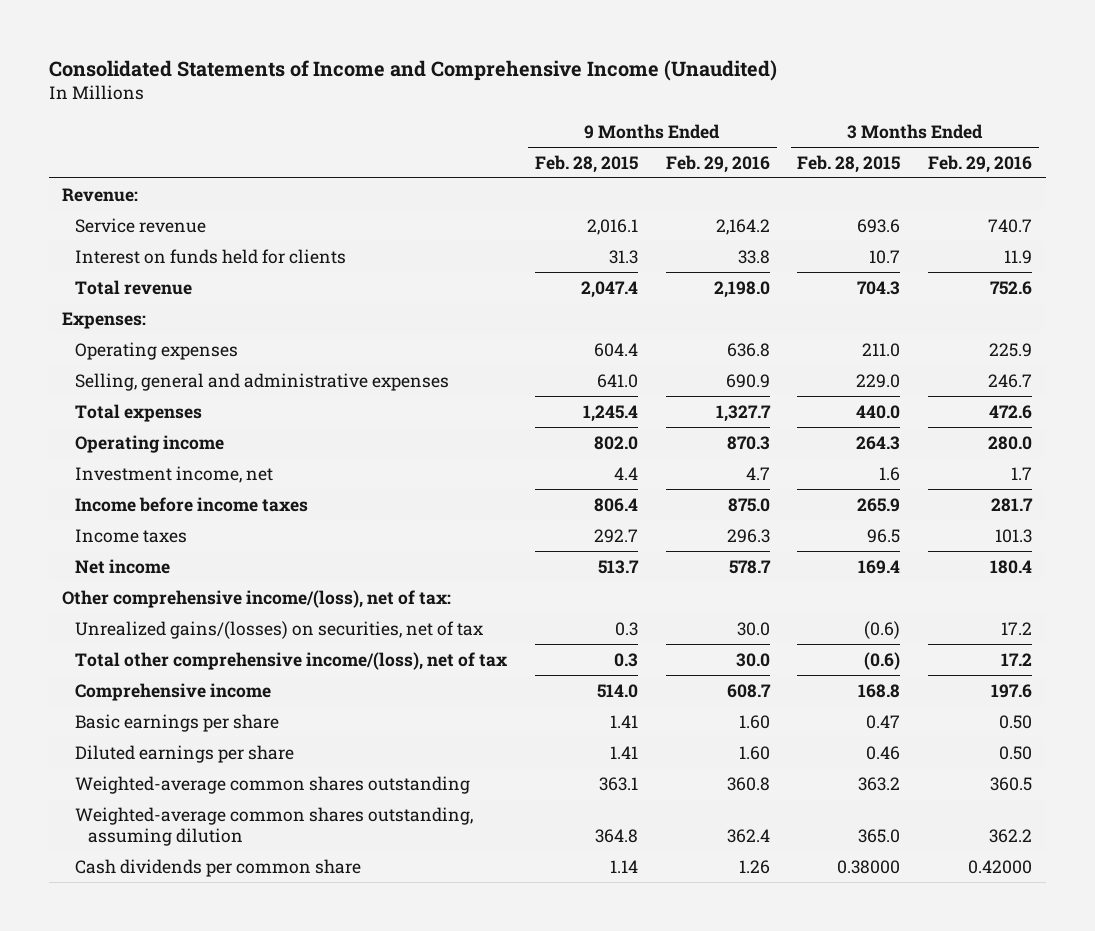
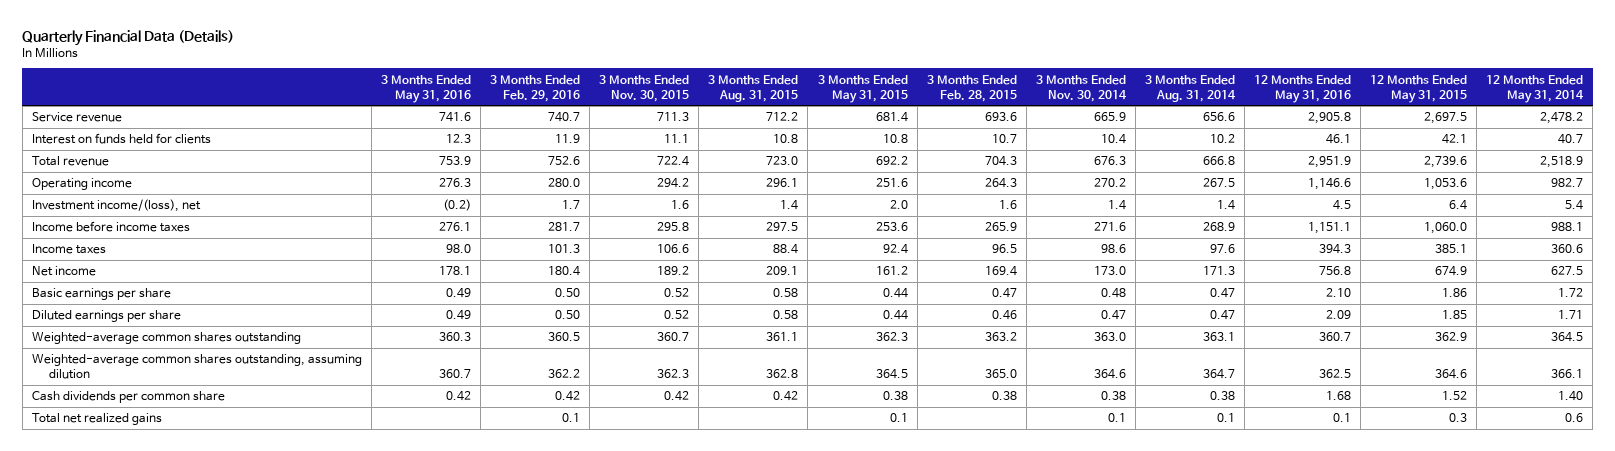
- Consolidated Statements of Income and Comprehensive Income (Unaudited)
+ Quarterly Financial Data (Details)
- | 9 Months Ended Feb. 28, 2015 | 9 Months Ended Feb. 29, 2016 | 3 Months Ended Feb. 28, 2015 | 3 Months Ended Feb. 29, 2016
+ | 3 Months Ended May 31, 2016 | 3 Months Ended Feb. 29, 2016 | 3 Months Ended Nov. 30, 2015 | 3 Months Ended Aug. 31, 2015 | 3 Months Ended May 31, 2015 | 3 Months Ended Feb. 28, 2015 | 3 Months Ended Nov. 30, 2014 | 3 Months Ended Aug. 31, 2014 | 12 Months Ended May 31, 2016 | 12 Months Ended May 31, 2015 | 12 Months Ended May 31, 2014
- Revenue:
- Expenses:
- Operating expenses | 604.4 | 636.8 | 211.0 | 225.9
- Selling, general and administrative expenses | 641.0 | 690.9 | 229.0 | 246.7
- Total expenses | 1,245.4 | 1,327.7 | 440.0 | 472.6
- Investment income, net | 4.4 | 4.7 | 1.6 | 1.7
+ Investment income/(loss), net | (0.2) | 1.7 | 1.6 | 1.4 | 2.0 | 1.6 | 1.4 | 1.4 | 4.5 | 6.4 | 5.4
- Other comprehensive income/(loss), net of tax:
- Unrealized gains/(losses) on securities, net of tax | 0.3 | 30.0 | (0.6) | 17.2
- Total other comprehensive income/(loss), net of tax | 0.3 | 30.0 | (0.6) | 17.2
- Comprehensive income | 514.0 | 608.7 | 168.8 | 197.6
- Cash dividends per common share | 1.14 | 1.26 | 0.38000 | 0.42000
+ Cash dividends per common share | 0.42 | 0.42 | 0.42 | 0.42 | 0.38 | 0.38 | 0.38 | 0.38 | 1.68 | 1.52 | 1.40
+ Total net realized gains | | 0.1 | | | 0.1 | | 0.1 | 0.1 | 0.1 | 0.3 | 0.6

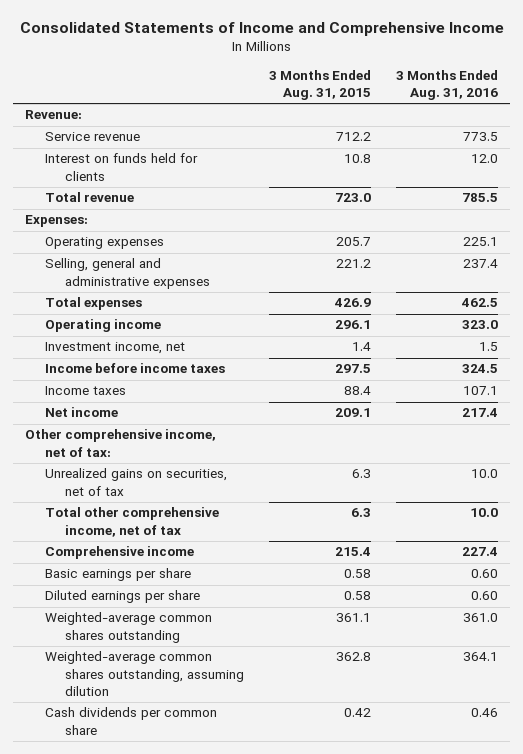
- Quarterly Financial Data (Details)
+ Consolidated Statements of Income and Comprehensive Income
- | 3 Months Ended May 31, 2016 | 3 Months Ended Feb. 29, 2016 | 3 Months Ended Nov. 30, 2015 | 3 Months Ended Aug. 31, 2015 | 3 Months Ended May 31, 2015 | 3 Months Ended Feb. 28, 2015 | 3 Months Ended Nov. 30, 2014 | 3 Months Ended Aug. 31, 2014 | 12 Months Ended May 31, 2016 | 12 Months Ended May 31, 2015 | 12 Months Ended May 31, 2014
+ | 3 Months Ended Aug. 31, 2015 | 3 Months Ended Aug. 31, 2016
+ Revenue:
+ Expenses:
+ Operating expenses | 205.7 | 225.1
+ Selling, general and administrative expenses | 221.2 | 237.4
+ Total expenses | 426.9 | 462.5
- Investment income/(loss), net | (0.2) | 1.7 | 1.6 | 1.4 | 2.0 | 1.6 | 1.4 | 1.4 | 4.5 | 6.4 | 5.4
+ Investment income, net | 1.4 | 1.5
+ Other comprehensive income, net of tax:
+ Unrealized gains on securities, net of tax | 6.3 | 10.0
+ Total other comprehensive income, net of tax | 6.3 | 10.0
+ Comprehensive income | 215.4 | 227.4
- Total net realized gains | | 0.1 | | | 0.1 | | 0.1 | 0.1 | 0.1 | 0.3 | 0.6

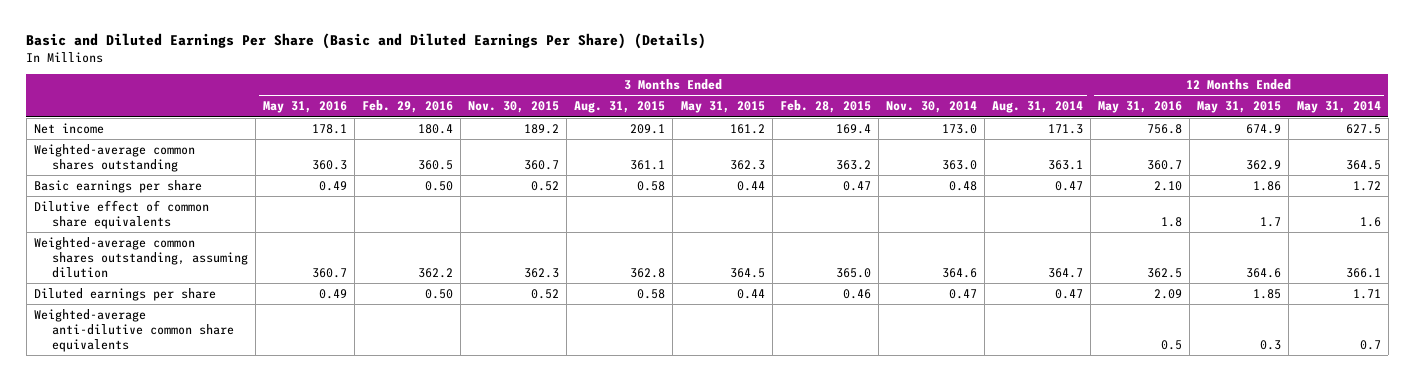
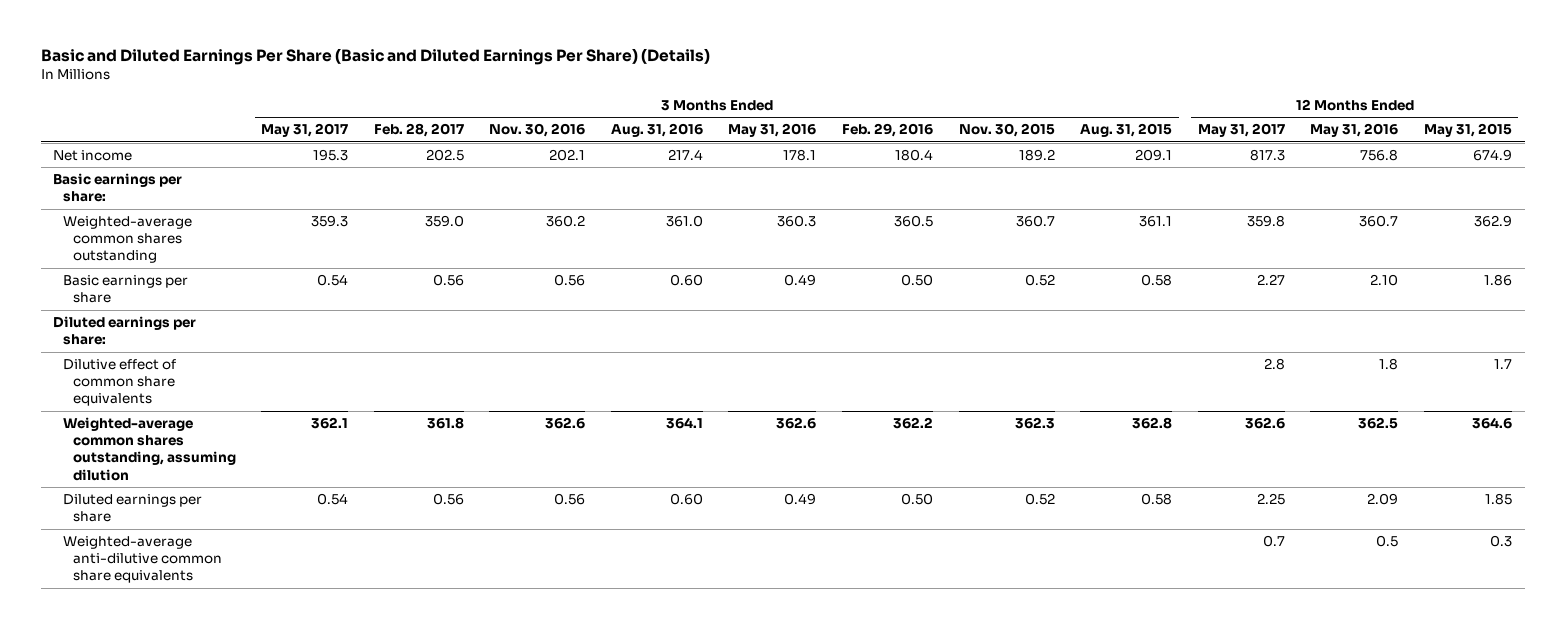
- | 3 Months Ended May 31, 2016 | 3 Months Ended Feb. 29, 2016 | 3 Months Ended Nov. 30, 2015 | 3 Months Ended Aug. 31, 2015 | 3 Months Ended May 31, 2015 | 3 Months Ended Feb. 28, 2015 | 3 Months Ended Nov. 30, 2014 | 3 Months Ended Aug. 31, 2014 | 12 Months Ended May 31, 2016 | 12 Months Ended May 31, 2015 | 12 Months Ended May 31, 2014
+ | 3 Months Ended May 31, 2017 | 3 Months Ended Feb. 28, 2017 | 3 Months Ended Nov. 30, 2016 | 3 Months Ended Aug. 31, 2016 | 3 Months Ended May 31, 2016 | 3 Months Ended Feb. 29, 2016 | 3 Months Ended Nov. 30, 2015 | 3 Months Ended Aug. 31, 2015 | 12 Months Ended May 31, 2017 | 12 Months Ended May 31, 2016 | 12 Months Ended May 31, 2015
+ Basic earnings per share:
+ Diluted earnings per share:
- Weighted-average common shares outstanding, assuming dilution | 360.7 | 362.2 | 362.3 | 362.8 | 364.5 | 365.0 | 364.6 | 364.7 | 362.5 | 364.6 | 366.1
+ Weighted-average common shares outstanding, assuming dilution | 362.1 | 361.8 | 362.6 | 364.1 | 362.6 | 362.2 | 362.3 | 362.8 | 362.6 | 362.5 | 364.6

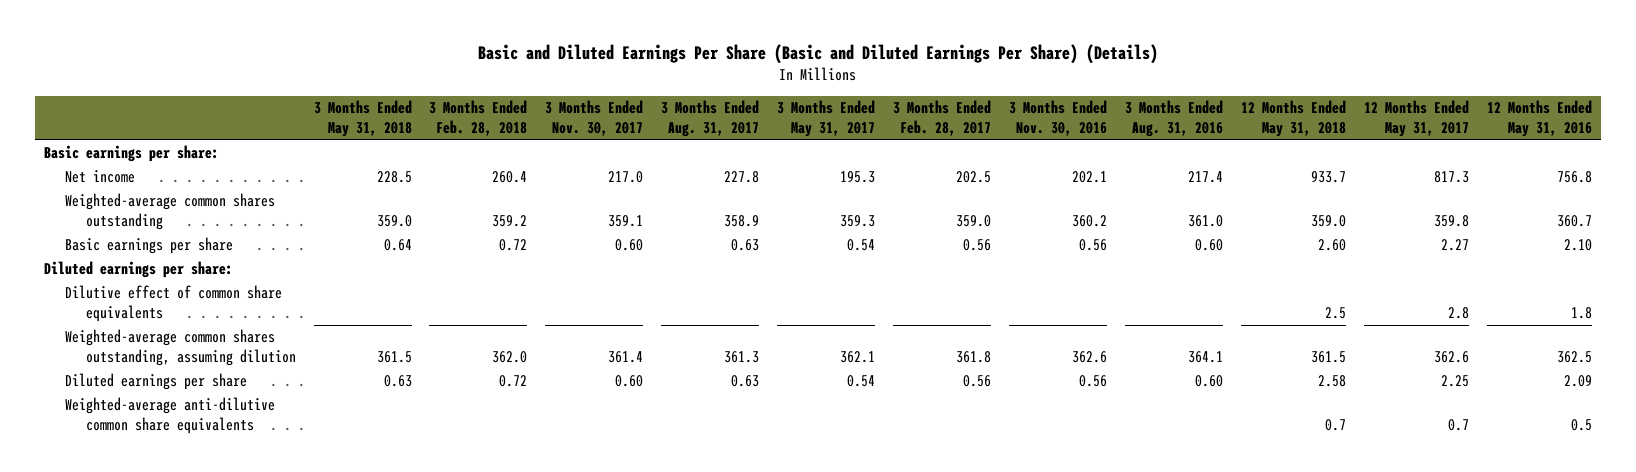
- | 3 Months Ended May 31, 2017 | 3 Months Ended Feb. 28, 2017 | 3 Months Ended Nov. 30, 2016 | 3 Months Ended Aug. 31, 2016 | 3 Months Ended May 31, 2016 | 3 Months Ended Feb. 29, 2016 | 3 Months Ended Nov. 30, 2015 | 3 Months Ended Aug. 31, 2015 | 12 Months Ended May 31, 2017 | 12 Months Ended May 31, 2016 | 12 Months Ended May 31, 2015
+ | 3 Months Ended May 31, 2018 | 3 Months Ended Feb. 28, 2018 | 3 Months Ended Nov. 30, 2017 | 3 Months Ended Aug. 31, 2017 | 3 Months Ended May 31, 2017 | 3 Months Ended Feb. 28, 2017 | 3 Months Ended Nov. 30, 2016 | 3 Months Ended Aug. 31, 2016 | 12 Months Ended May 31, 2018 | 12 Months Ended May 31, 2017 | 12 Months Ended May 31, 2016
moved down: Net income | 228.5 | 260.4 | 217.0 | 227.8 | 195.3 | 202.5 | 202.1 | 217.4 | 933.7 | 817.3 | 756.8

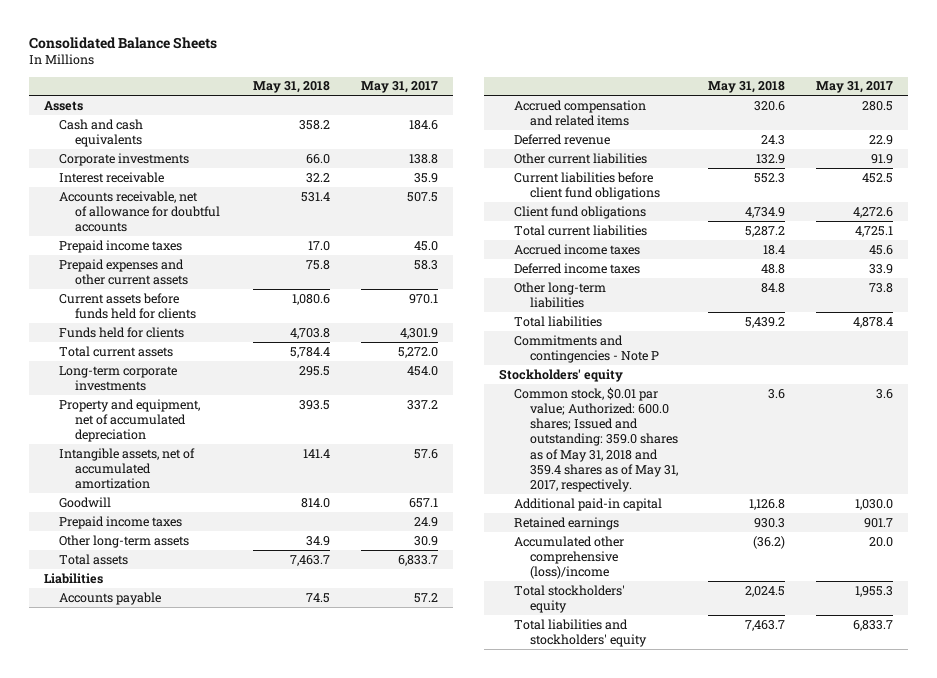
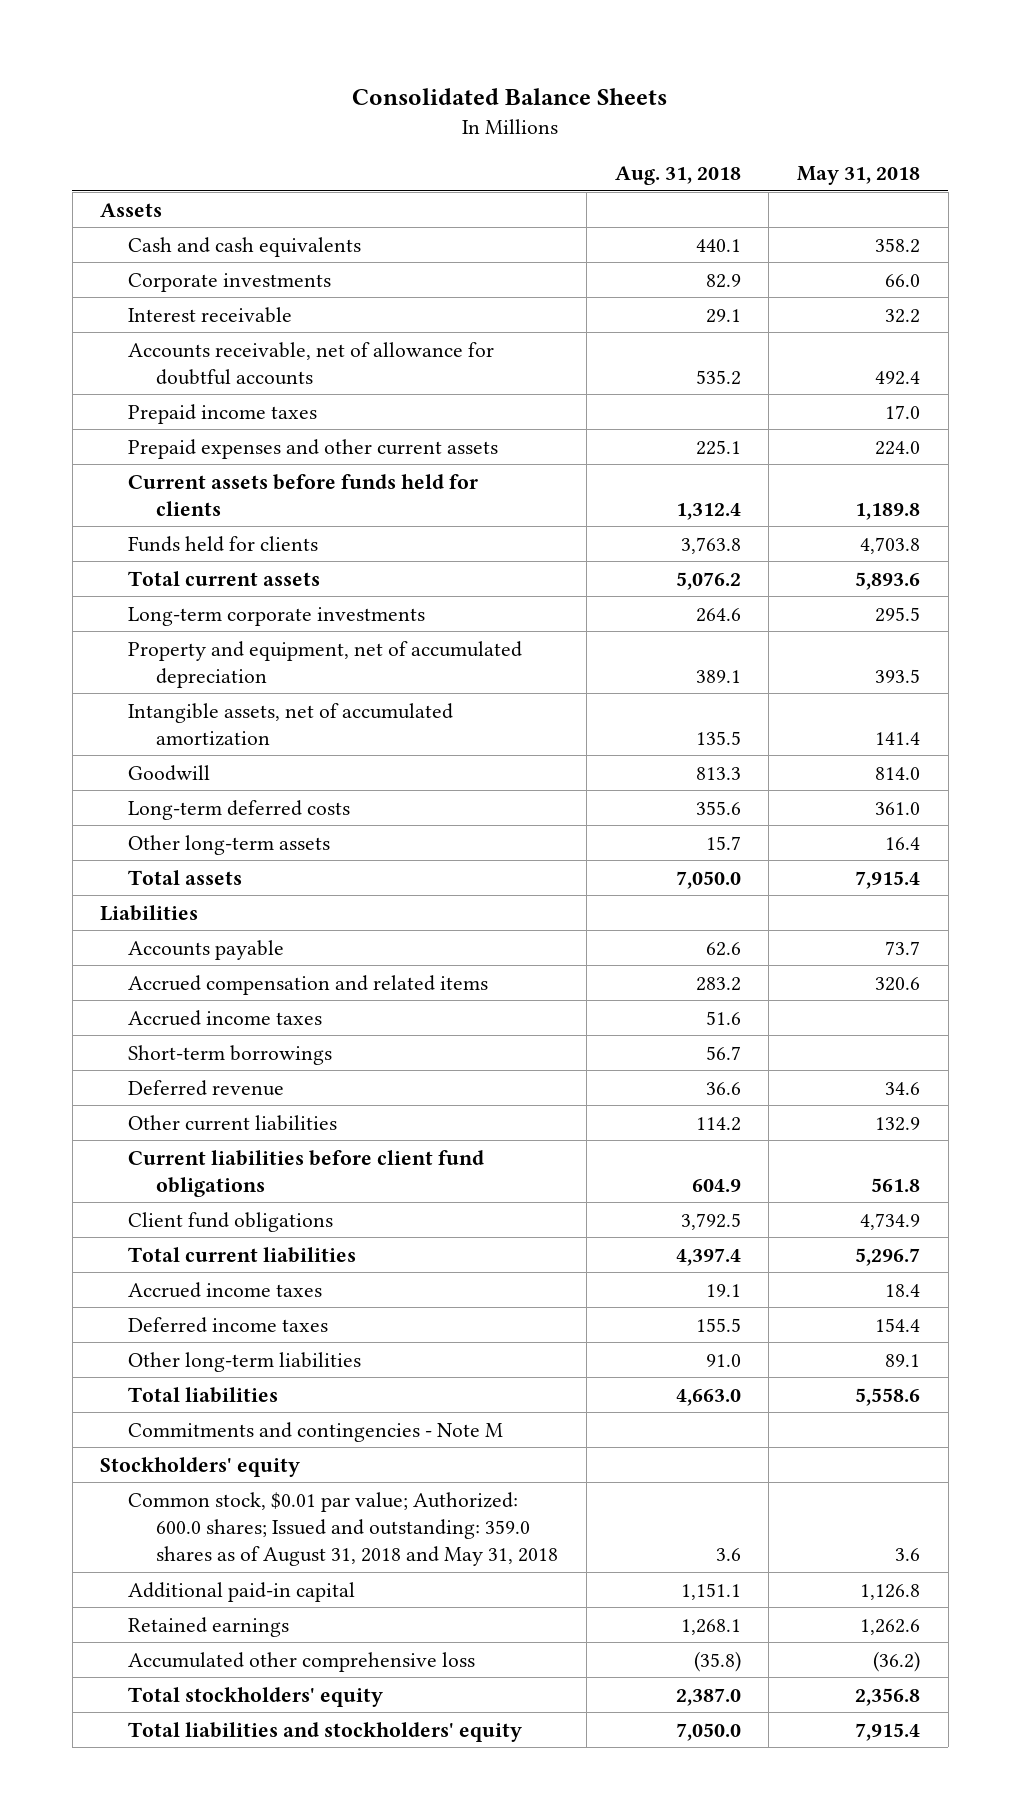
- | May 31, 2018 | May 31, 2017
+ | Aug. 31, 2018 | May 31, 2018
- Accounts receivable, net of allowance for doubtful accounts | 531.4 | 507.5
+ Accounts receivable, net of allowance for doubtful accounts | 535.2 | 492.4
- Prepaid expenses and other current assets | 75.8 | 58.3
- Current assets before funds held for clients | 1,080.6 | 970.1
+ Prepaid expenses and other current assets | 225.1 | 224.0
+ Current assets before funds held for clients | 1,312.4 | 1,189.8
- Total current assets | 5,784.4 | 5,272.0
+ Total current assets | 5,076.2 | 5,893.6
- Prepaid income taxes | | 24.9
- Other long-term assets | 34.9 | 30.9
- Total assets | 7,463.7 | 6,833.7
+ Long-term deferred costs | 355.6 | 361.0
+ Other long-term assets | 15.7 | 16.4
+ Total assets | 7,050.0 | 7,915.4
- Accounts payable | 74.5 | 57.2
+ Accounts payable | 62.6 | 73.7
- Deferred revenue | 24.3 | 22.9
+ Accrued income taxes | 51.6 |
+ Short-term borrowings | 56.7 |
+ Deferred revenue | 36.6 | 34.6
- Current liabilities before client fund obligations | 552.3 | 452.5
+ Current liabilities before client fund obligations | 604.9 | 561.8
- Total current liabilities | 5,287.2 | 4,725.1
+ Total current liabilities | 4,397.4 | 5,296.7
- Deferred income taxes | 48.8 | 33.9
- Other long-term liabilities | 84.8 | 73.8
- Total liabilities | 5,439.2 | 4,878.4
- Commitments and contingencies - Note P
+ Deferred income taxes | 155.5 | 154.4
+ Other long-term liabilities | 91.0 | 89.1
+ Total liabilities | 4,663.0 | 5,558.6
+ Commitments and contingencies - Note M
- Common stock, $0.01 par value; Authorized: 600.0 shares; Issued and outstanding: 359.0 shares as of May 31, 2018 and 359.4 shares as of May 31, 2017, respectively. | 3.6 | 3.6
+ Common stock, $0.01 par value; Authorized: 600.0 shares; Issued and outstanding: 359.0 shares as of August 31, 2018 and May 31, 2018 | 3.6 | 3.6
- Retained earnings | 930.3 | 901.7
- Accumulated other comprehensive (loss)/income | (36.2) | 20.0
- Total stockholders' equity | 2,024.5 | 1,955.3
- Total liabilities and stockholders' equity | 7,463.7 | 6,833.7
+ Retained earnings | 1,268.1 | 1,262.6
+ Accumulated other comprehensive loss | (35.8) | (36.2)
+ Total stockholders' equity | 2,387.0 | 2,356.8
+ Total liabilities and stockholders' equity | 7,050.0 | 7,915.4

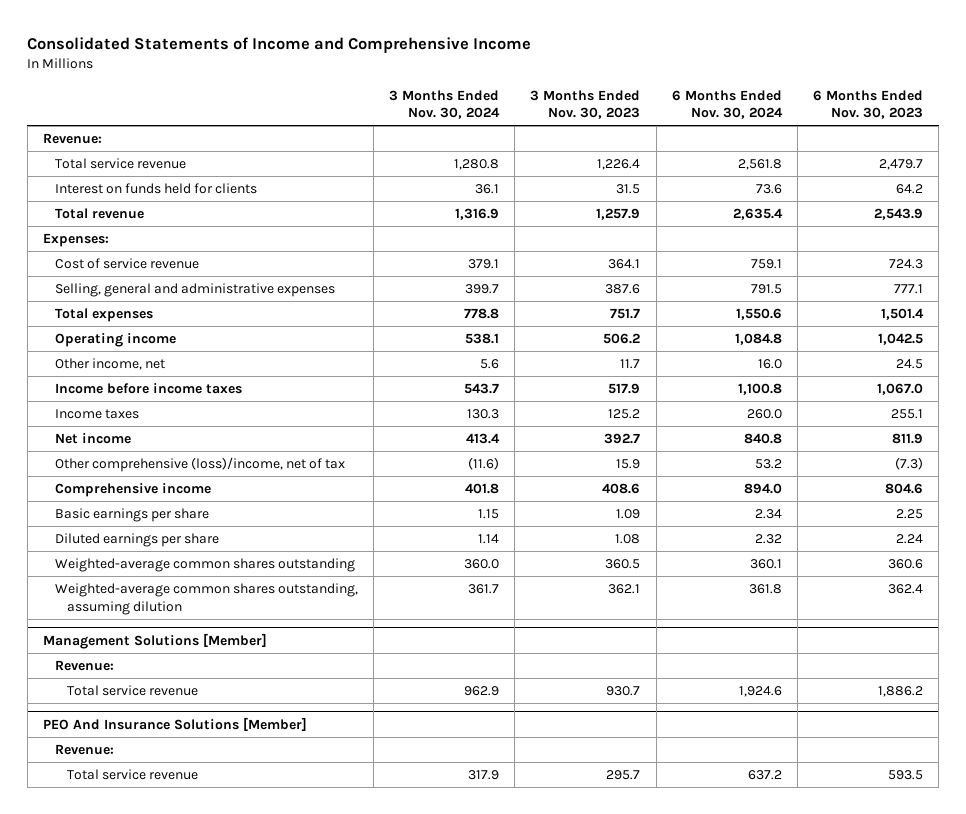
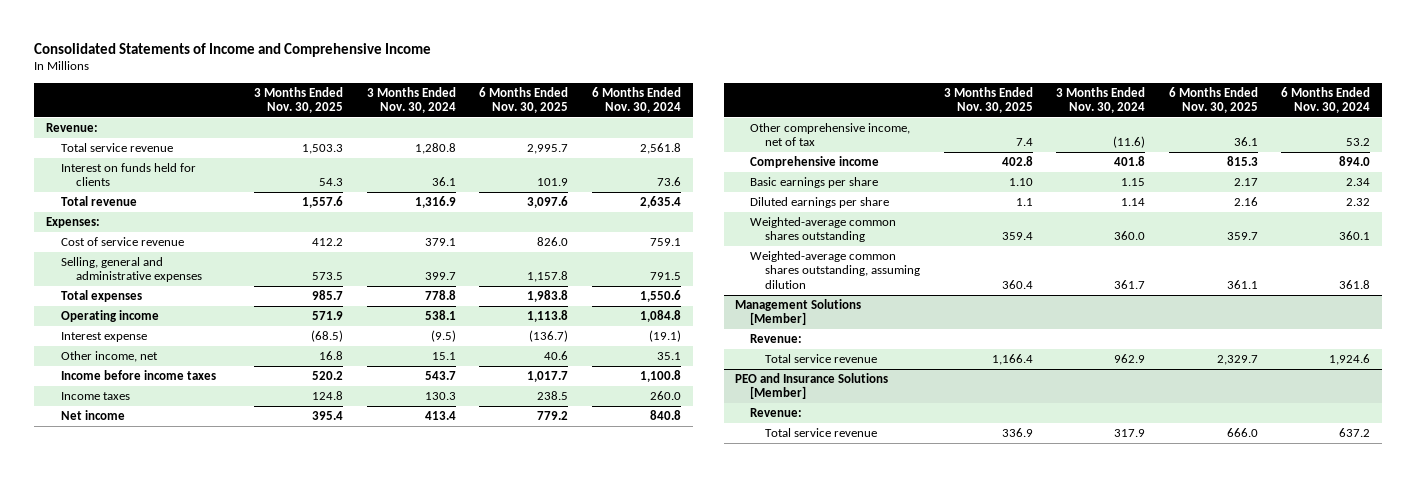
- | 3 Months Ended Nov. 30, 2024 | 3 Months Ended Nov. 30, 2023 | 6 Months Ended Nov. 30, 2024 | 6 Months Ended Nov. 30, 2023
+ | 3 Months Ended Nov. 30, 2025 | 3 Months Ended Nov. 30, 2024 | 6 Months Ended Nov. 30, 2025 | 6 Months Ended Nov. 30, 2024
- Other income, net | 5.6 | 11.7 | 16.0 | 24.5
+ Interest expense | (68.5) | (9.5) | (136.7) | (19.1)
+ Other income, net | 16.8 | 15.1 | 40.6 | 35.1
- Other comprehensive (loss)/income, net of tax | (11.6) | 15.9 | 53.2 | (7.3)
+ Other comprehensive income, net of tax | 7.4 | (11.6) | 36.1 | 53.2
- PEO And Insurance Solutions [Member]
+ PEO and Insurance Solutions [Member]

